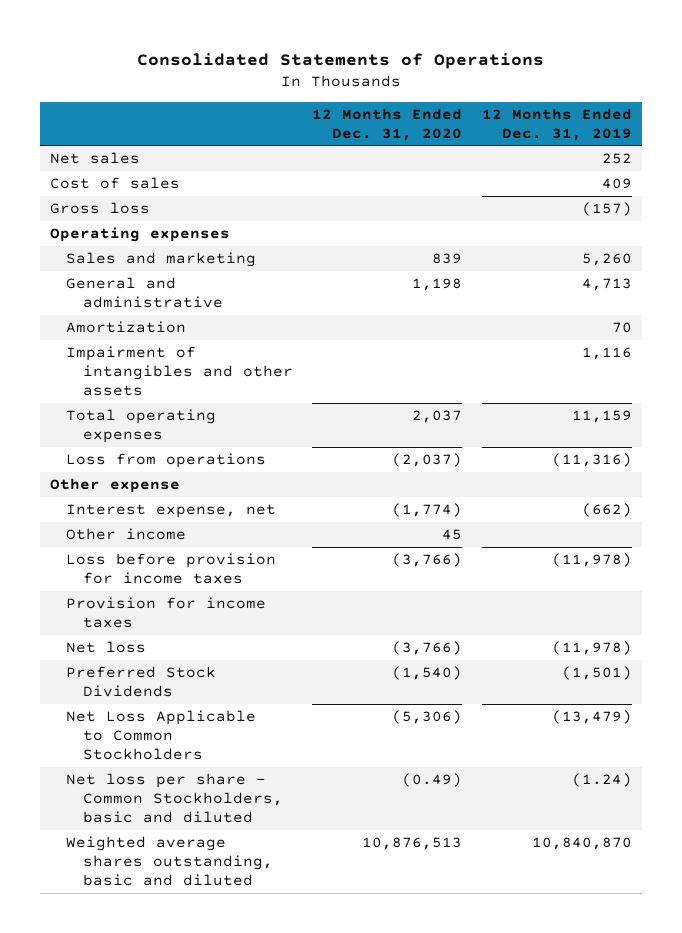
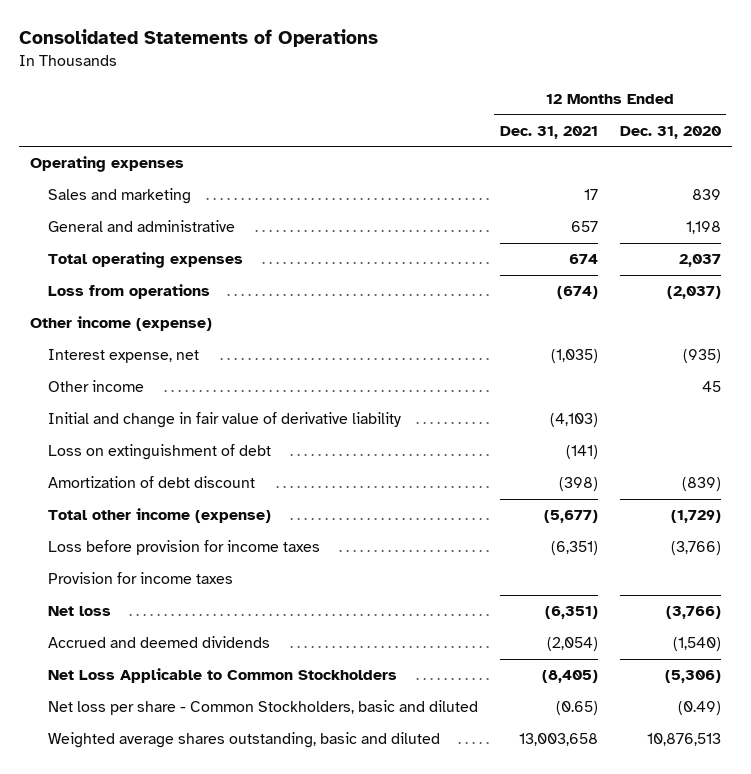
- | 12 Months Ended Dec. 31, 2020 | 12 Months Ended Dec. 31, 2019
+ | 12 Months Ended Dec. 31, 2021 | 12 Months Ended Dec. 31, 2020
- Net sales | | 252
- Cost of sales | | 409
- Gross loss | | (157)
- Amortization | | 70
- Impairment of intangibles and other assets | | 1,116
- Other expense
- Interest expense, net | (1,774) | (662)
+ Other income (expense)
+ Interest expense, net | (1,035) | (935)
+ Initial and change in fair value of derivative liability | (4,103) |
+ Loss on extinguishment of debt | (141) |
+ Amortization of debt discount | (398) | (839)
+ Total other income (expense) | (5,677) | (1,729)
- Preferred Stock Dividends | (1,540) | (1,501)
+ Accrued and deemed dividends | (2,054) | (1,540)

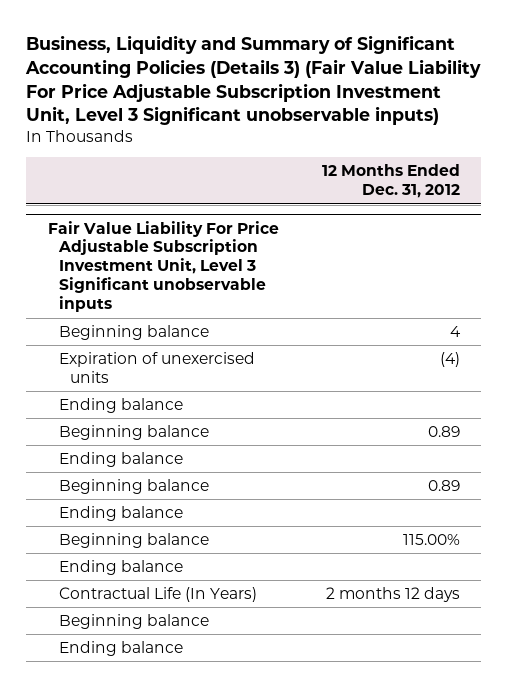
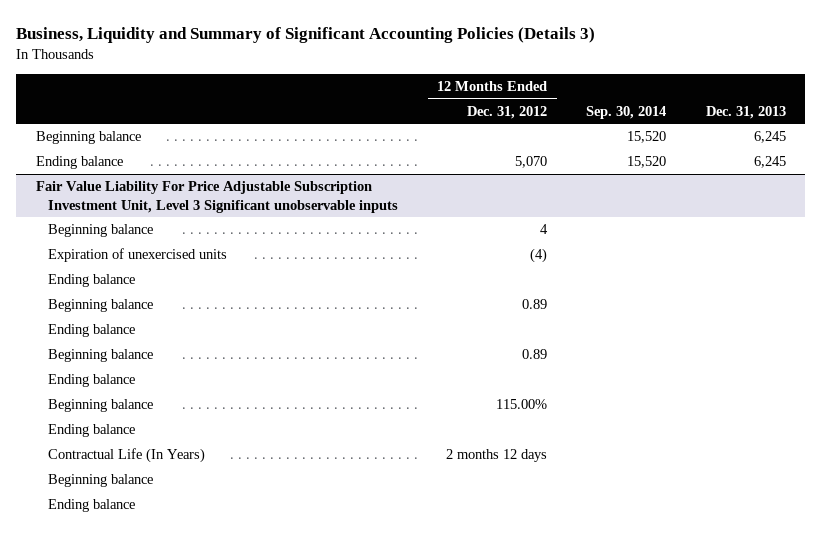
- Business, Liquidity and Summary of Significant Accounting Policies (Details 3) (Fair Value Liability For Price Adjustable Subscription Investment Unit, Level 3 Significant unobservable inputs)
+ Business, Liquidity and Summary of Significant Accounting Policies (Details 3)
- | 12 Months Ended Dec. 31, 2012
+ | 12 Months Ended Dec. 31, 2012 | Sep. 30, 2014 | Dec. 31, 2013
+ Beginning balance | | 15,520 | 6,245
+ Ending balance | 5,070 | 15,520 | 6,245

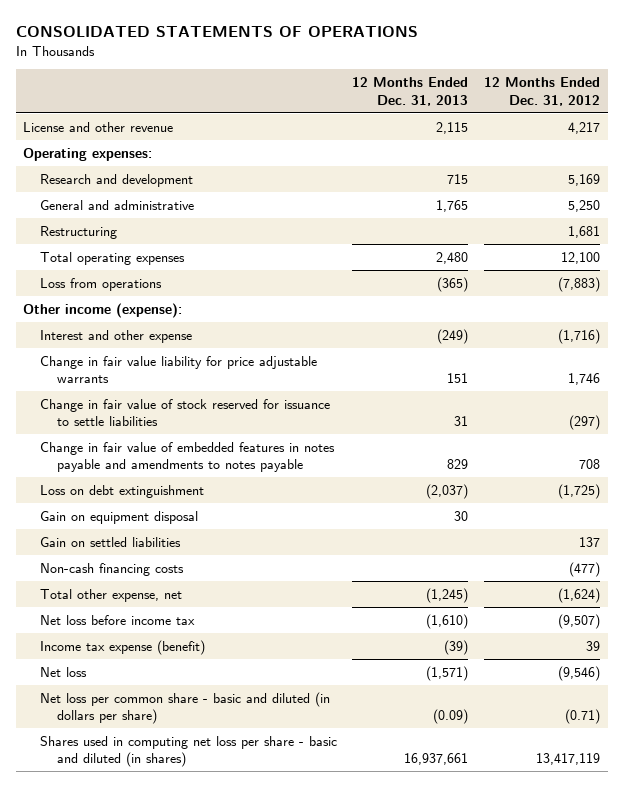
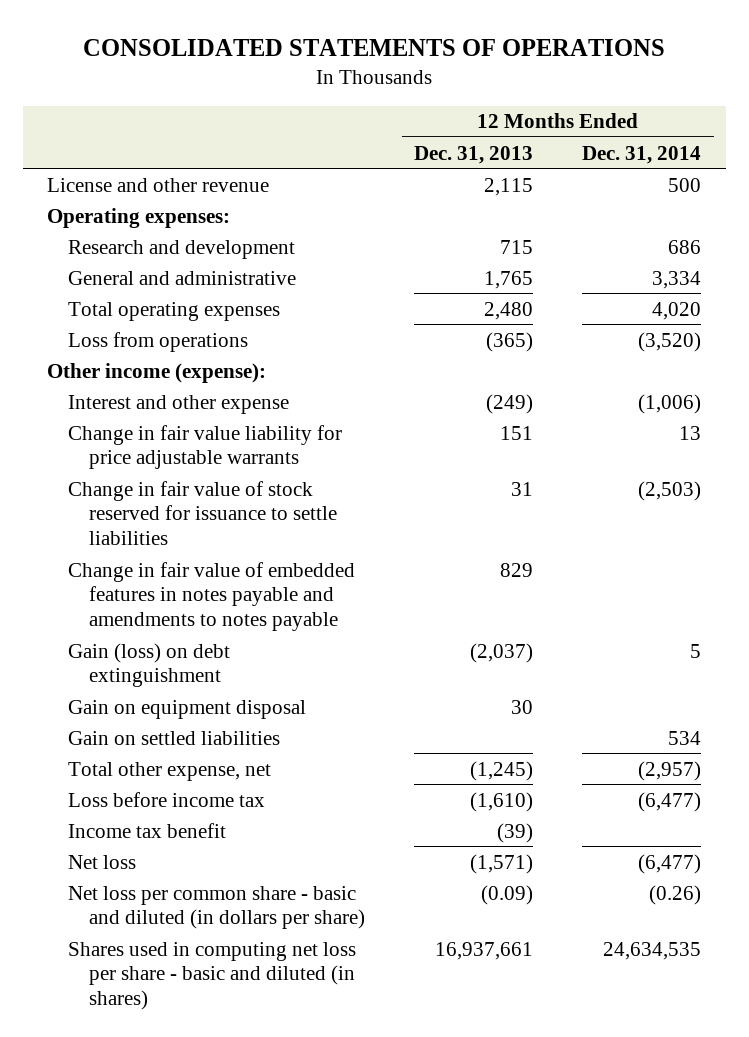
- | 12 Months Ended Dec. 31, 2013 | 12 Months Ended Dec. 31, 2012
+ | 12 Months Ended Dec. 31, 2013 | 12 Months Ended Dec. 31, 2014
- Restructuring | | 1,681
- Loss on debt extinguishment | (2,037) | (1,725)
+ Gain (loss) on debt extinguishment | (2,037) | 5
- Non-cash financing costs | | (477)
- Net loss before income tax | (1,610) | (9,507)
- Income tax expense (benefit) | (39) | 39
+ Loss before income tax | (1,610) | (6,477)
+ Income tax benefit | (39) |

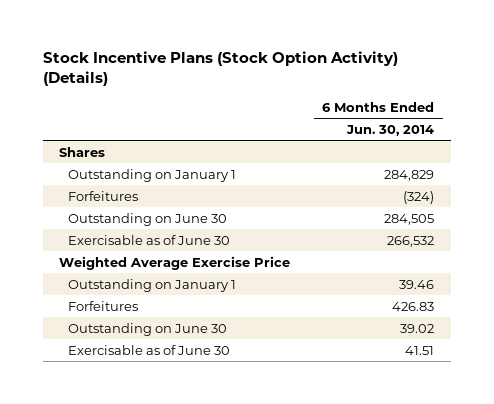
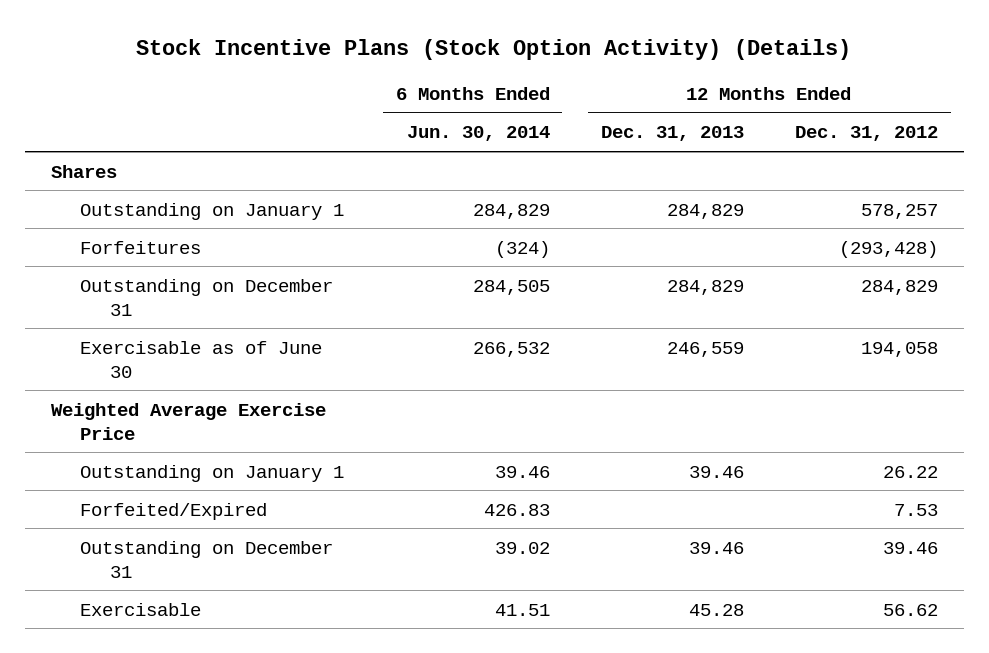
- | 6 Months Ended Jun. 30, 2014
+ | 6 Months Ended Jun. 30, 2014 | 12 Months Ended Dec. 31, 2013 | 12 Months Ended Dec. 31, 2012
- Outstanding on June 30 | 284,505
+ Outstanding on December 31 | 284,505 | 284,829 | 284,829
- Forfeitures | 426.83
- Outstanding on June 30 | 39.02
- Exercisable as of June 30 | 41.51
+ Forfeited/Expired | 426.83 | | 7.53
+ Outstanding on December 31 | 39.02 | 39.46 | 39.46
+ Exercisable | 41.51 | 45.28 | 56.62

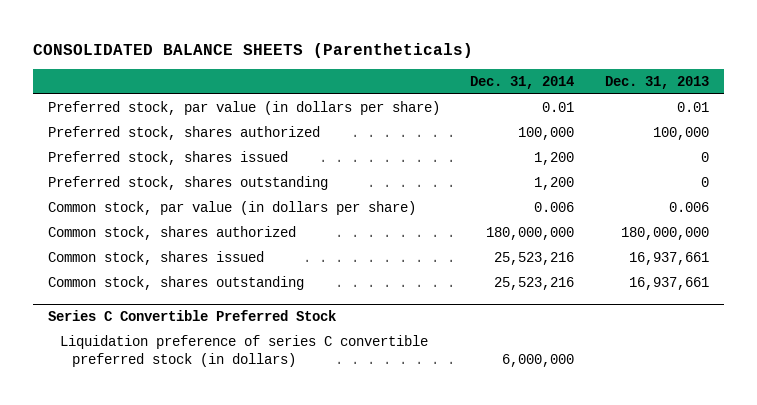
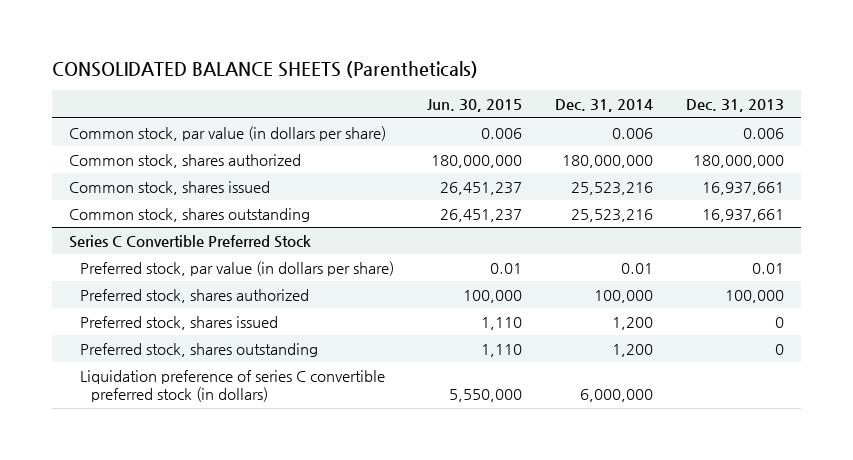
- | Dec. 31, 2014 | Dec. 31, 2013
+ | Jun. 30, 2015 | Dec. 31, 2014 | Dec. 31, 2013
- Preferred stock, par value (in dollars per share) | 0.01 | 0.01
- Preferred stock, shares authorized | 100,000 | 100,000
- Preferred stock, shares issued | 1,200 | 0
- Preferred stock, shares outstanding | 1,200 | 0
@ Series C Convertible Preferred Stock
+ Preferred stock, par value (in dollars per share) | 0.01 | 0.01 | 0.01
+ Preferred stock, shares authorized | 100,000 | 100,000 | 100,000
+ Preferred stock, shares issued | 1,110 | 1,200 | 0
+ Preferred stock, shares outstanding | 1,110 | 1,200 | 0

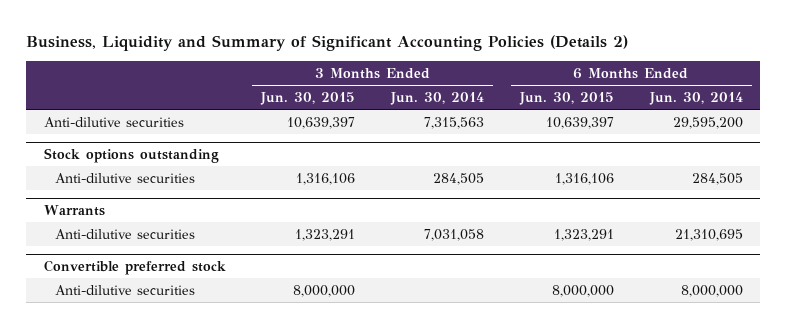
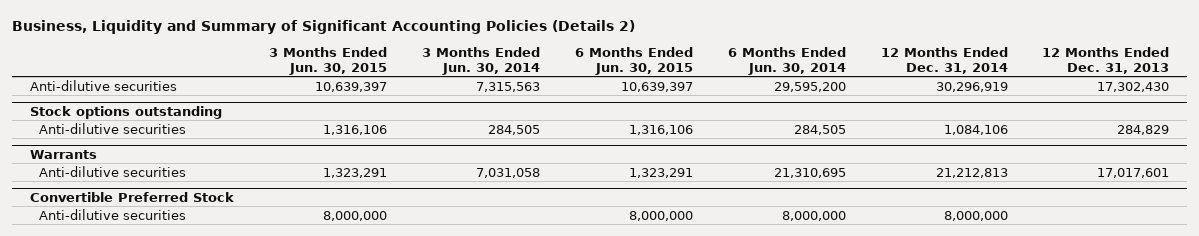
- | 3 Months Ended Jun. 30, 2015 | 3 Months Ended Jun. 30, 2014 | 6 Months Ended Jun. 30, 2015 | 6 Months Ended Jun. 30, 2014
+ | 3 Months Ended Jun. 30, 2015 | 3 Months Ended Jun. 30, 2014 | 6 Months Ended Jun. 30, 2015 | 6 Months Ended Jun. 30, 2014 | 12 Months Ended Dec. 31, 2014 | 12 Months Ended Dec. 31, 2013
- Convertible preferred stock
+ Convertible Preferred Stock

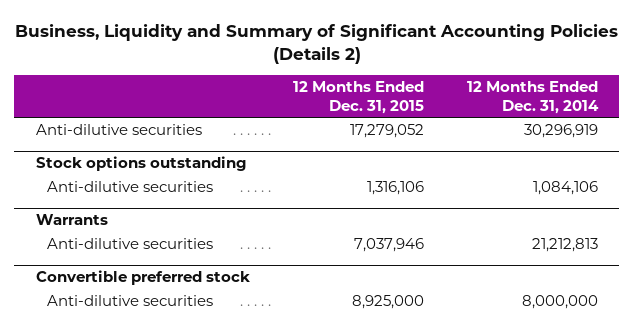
- | 3 Months Ended Jun. 30, 2015 | 3 Months Ended Jun. 30, 2014 | 6 Months Ended Jun. 30, 2015 | 6 Months Ended Jun. 30, 2014 | 12 Months Ended Dec. 31, 2014 | 12 Months Ended Dec. 31, 2013
+ | 12 Months Ended Dec. 31, 2015 | 12 Months Ended Dec. 31, 2014
- Convertible Preferred Stock
+ Convertible preferred stock

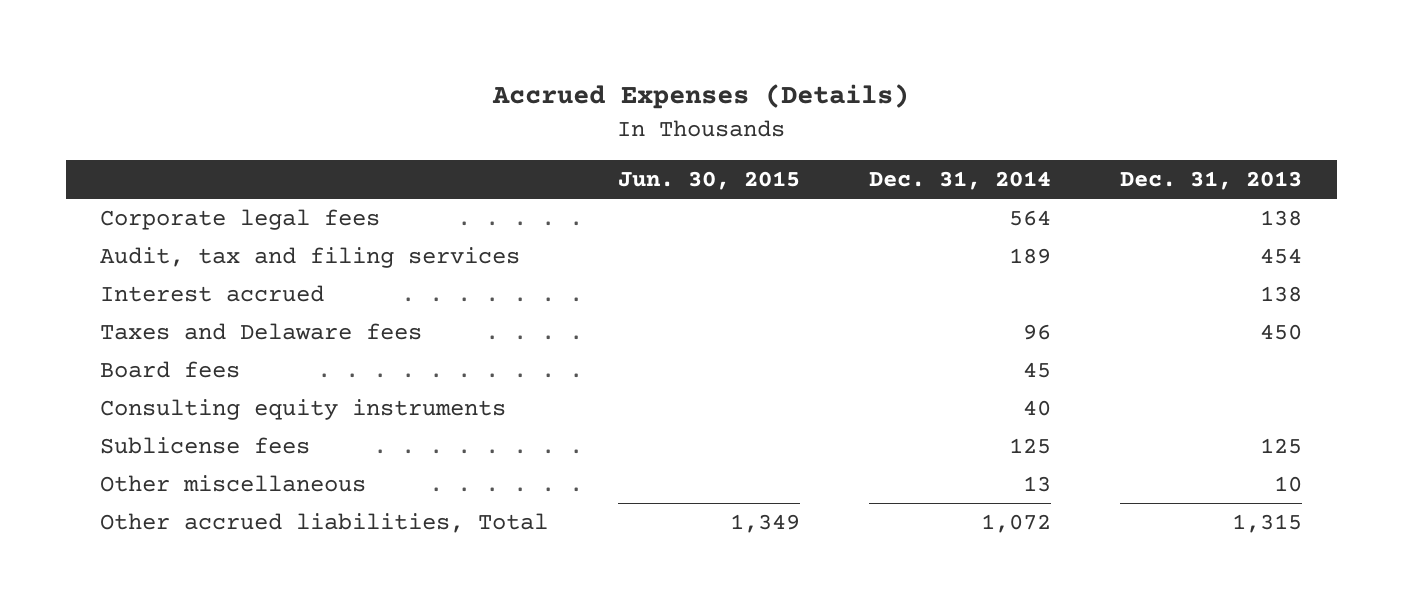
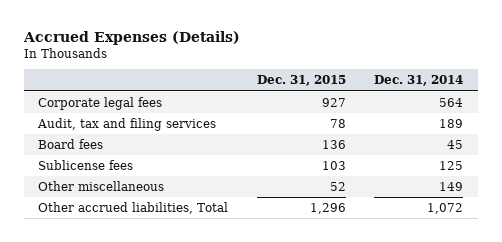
- | Jun. 30, 2015 | Dec. 31, 2014 | Dec. 31, 2013
+ | Dec. 31, 2015 | Dec. 31, 2014
- Interest accrued | | | 138
- Taxes and Delaware fees | | 96 | 450
- Consulting equity instruments | | 40 |
- Other miscellaneous | | 13 | 10
+ Other miscellaneous | 52 | 149

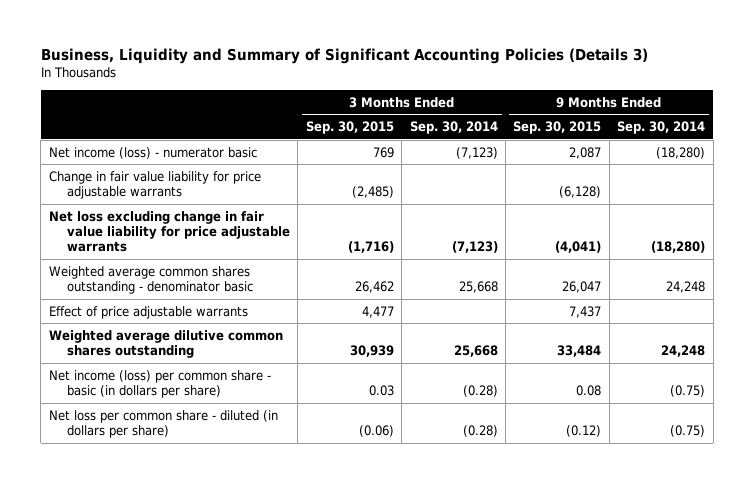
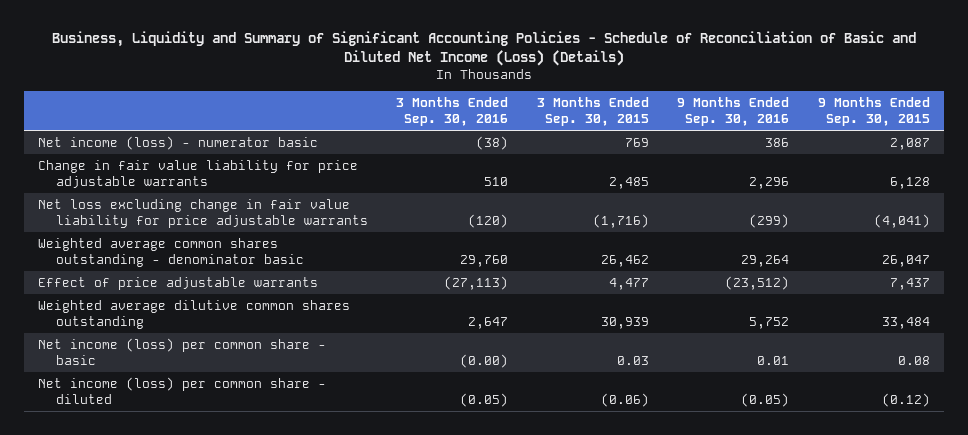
- Business, Liquidity and Summary of Significant Accounting Policies (Details 3)
+ Business, Liquidity and Summary of Significant Accounting Policies - Schedule of Reconciliation of Basic and Diluted Net Income (Loss) (Details)
- | 3 Months Ended Sep. 30, 2015 | 3 Months Ended Sep. 30, 2014 | 9 Months Ended Sep. 30, 2015 | 9 Months Ended Sep. 30, 2014
+ | 3 Months Ended Sep. 30, 2016 | 3 Months Ended Sep. 30, 2015 | 9 Months Ended Sep. 30, 2016 | 9 Months Ended Sep. 30, 2015
- Change in fair value liability for price adjustable warrants | (2,485) | | (6,128) |
+ Change in fair value liability for price adjustable warrants | 510 | 2,485 | 2,296 | 6,128
- Net income (loss) per common share - basic (in dollars per share) | 0.03 | (0.28) | 0.08 | (0.75)
- Net loss per common share - diluted (in dollars per share) | (0.06) | (0.28) | (0.12) | (0.75)
+ Net income (loss) per common share - basic | (0.00) | 0.03 | 0.01 | 0.08
+ Net income (loss) per common share - diluted | (0.05) | (0.06) | (0.05) | (0.12)

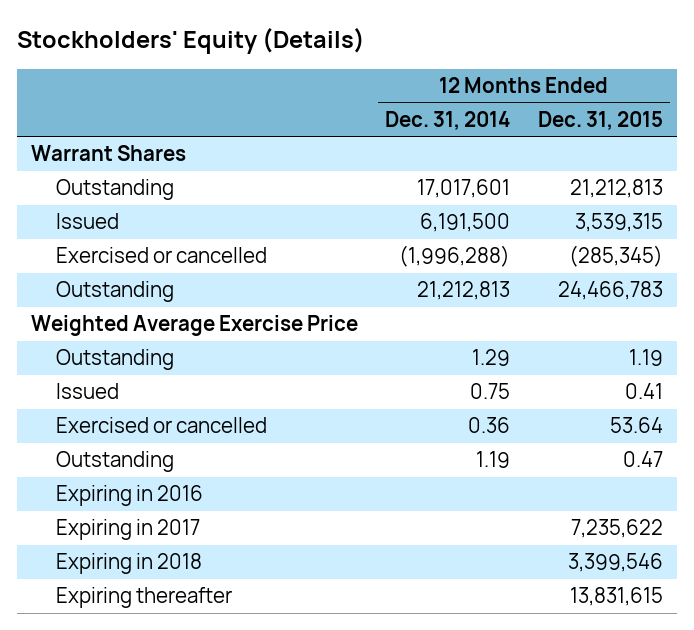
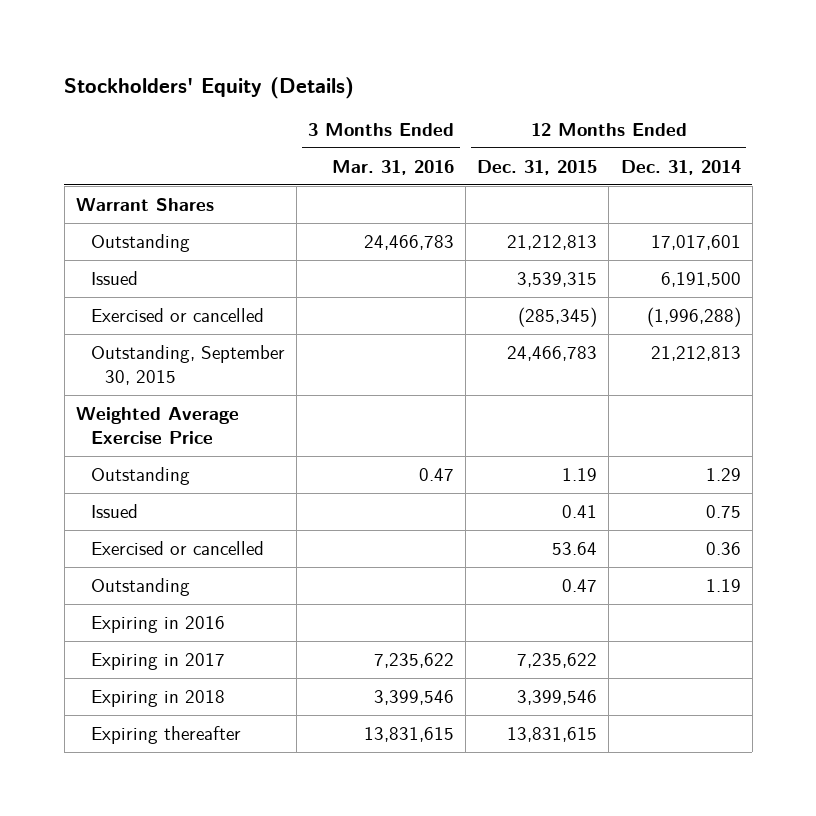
- | 12 Months Ended Dec. 31, 2014 | 12 Months Ended Dec. 31, 2015
+ | 3 Months Ended Mar. 31, 2016 | 12 Months Ended Dec. 31, 2015 | 12 Months Ended Dec. 31, 2014
- Outstanding | 21,212,813 | 24,466,783
+ Outstanding, September 30, 2015 | | 24,466,783 | 21,212,813

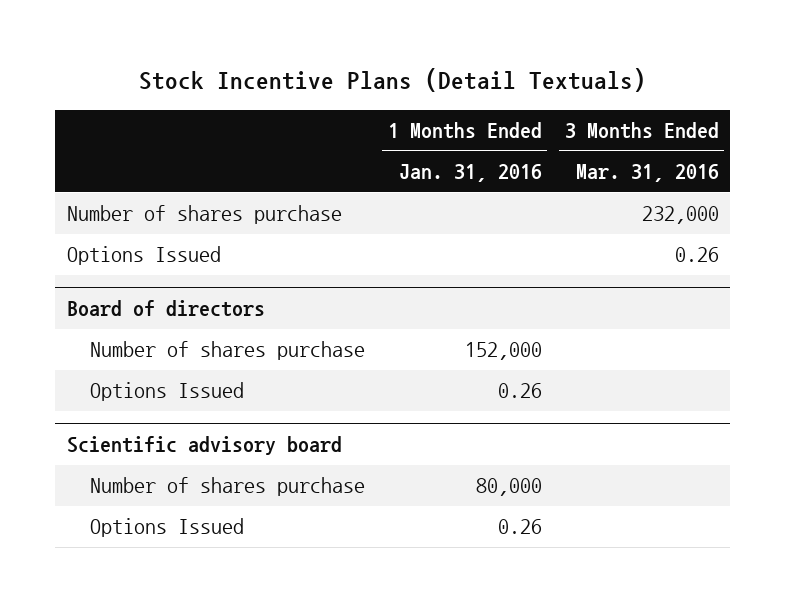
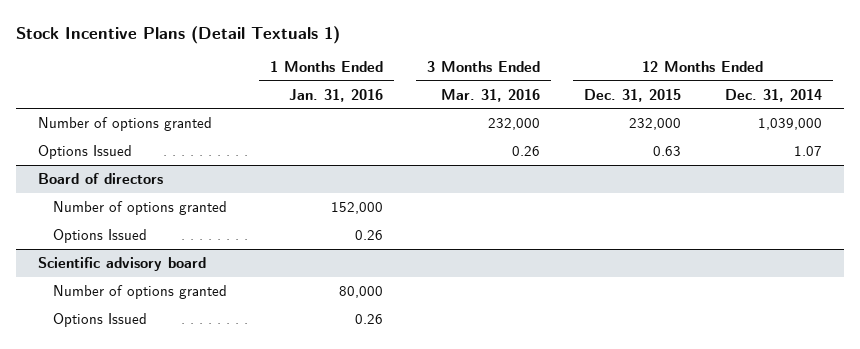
- Stock Incentive Plans (Detail Textuals)
+ Stock Incentive Plans (Detail Textuals 1)
- | 1 Months Ended Jan. 31, 2016 | 3 Months Ended Mar. 31, 2016
+ | 1 Months Ended Jan. 31, 2016 | 3 Months Ended Mar. 31, 2016 | 12 Months Ended Dec. 31, 2015 | 12 Months Ended Dec. 31, 2014
- Number of shares purchase | | 232,000
+ Number of options granted | | 232,000 | 232,000 | 1,039,000
@ Board of directors
- Number of shares purchase | 152,000 |
+ Number of options granted | 152,000 | | |
@ Scientific advisory board
- Number of shares purchase | 80,000 |
+ Number of options granted | 80,000 | | |

